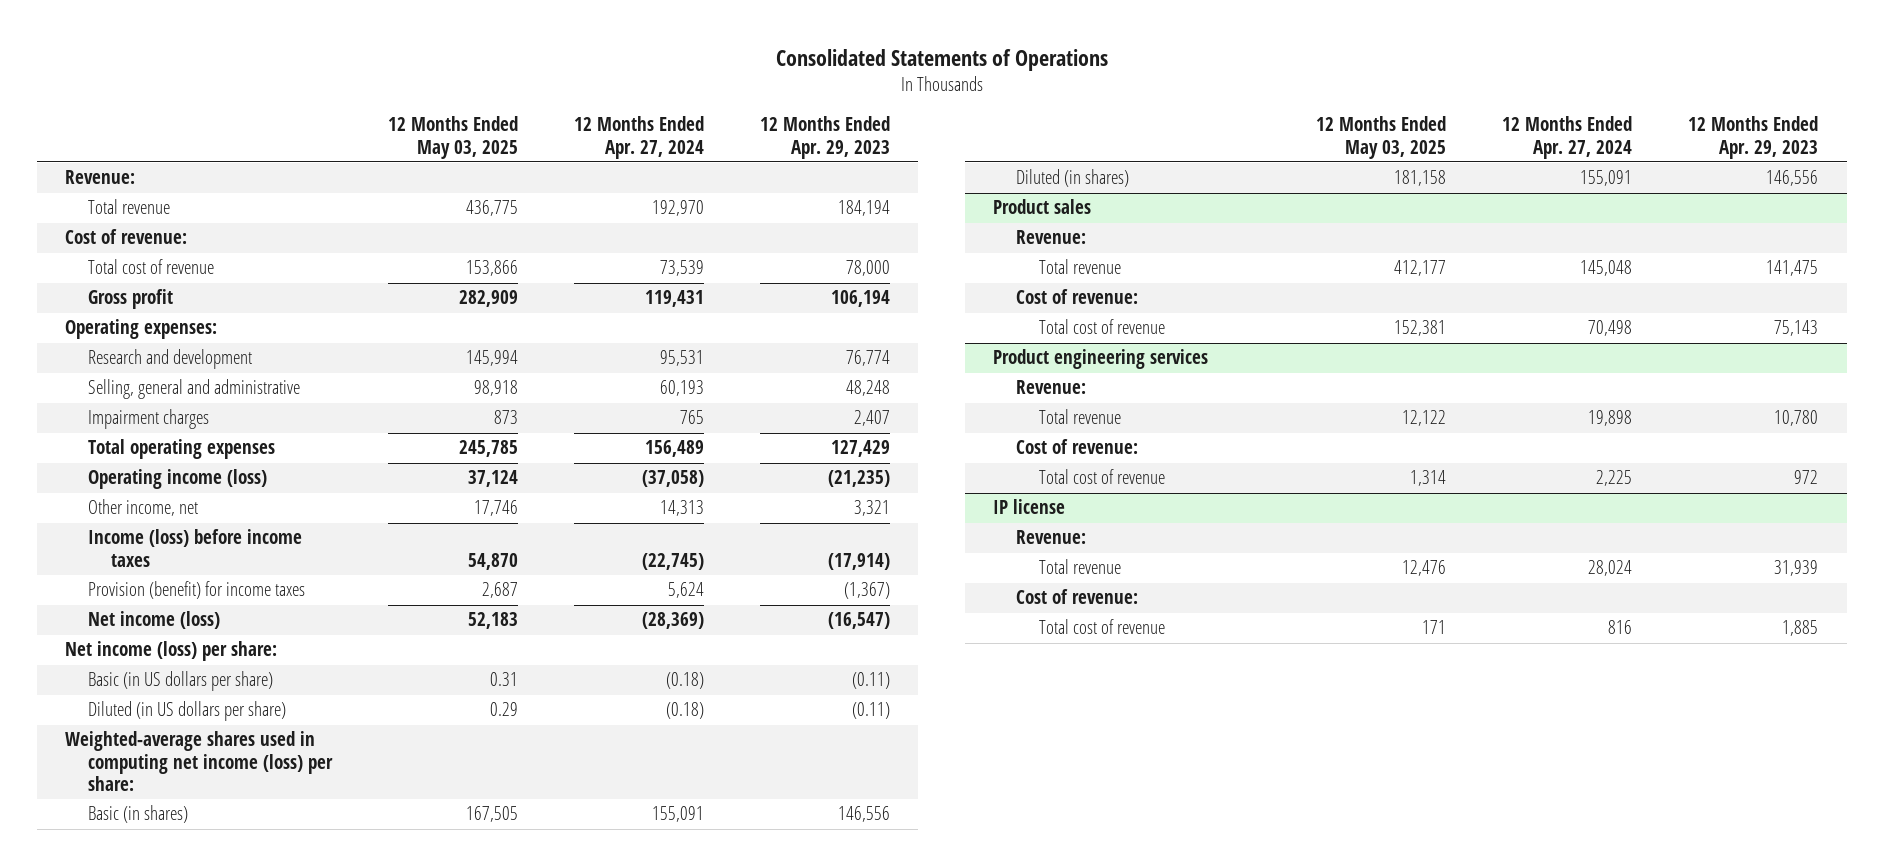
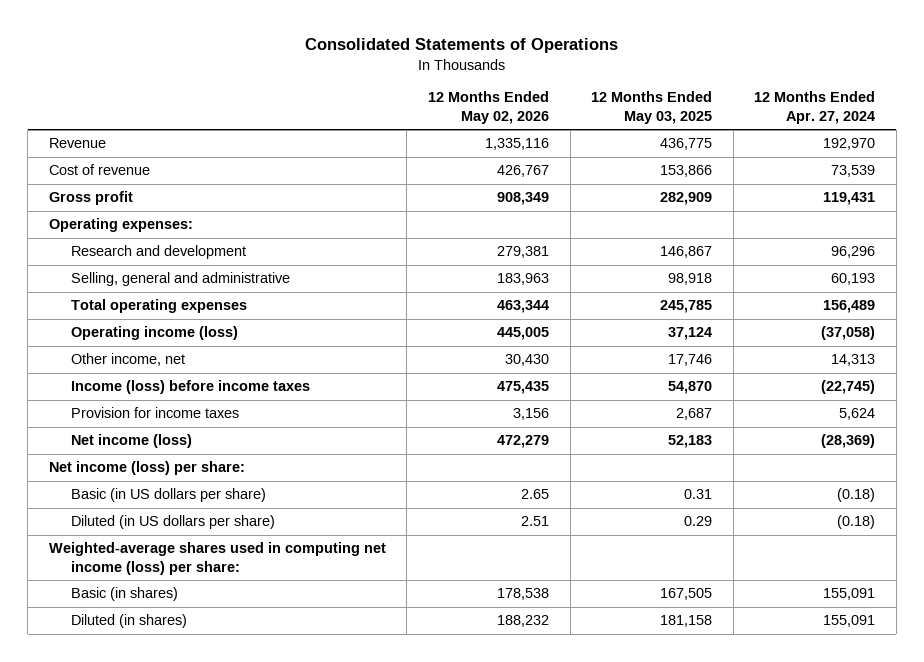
- | 12 Months Ended May 03, 2025 | 12 Months Ended Apr. 27, 2024 | 12 Months Ended Apr. 29, 2023
+ | 12 Months Ended May 02, 2026 | 12 Months Ended May 03, 2025 | 12 Months Ended Apr. 27, 2024
- Revenue:
- Total revenue | 436,775 | 192,970 | 184,194
- Cost of revenue:
- Total cost of revenue | 153,866 | 73,539 | 78,000
+ Revenue | 1,335,116 | 436,775 | 192,970
+ Cost of revenue | 426,767 | 153,866 | 73,539
- Research and development | 145,994 | 95,531 | 76,774
+ Research and development | 279,381 | 146,867 | 96,296
- Impairment charges | 873 | 765 | 2,407
- Provision (benefit) for income taxes | 2,687 | 5,624 | (1,367)
+ Provision for income taxes | 3,156 | 2,687 | 5,624
- Product sales
- Revenue:
- Total revenue | 412,177 | 145,048 | 141,475
- Cost of revenue:
- Total cost of revenue | 152,381 | 70,498 | 75,143
- Product engineering services
- Revenue:
- Total revenue | 12,122 | 19,898 | 10,780
- Cost of revenue:
- Total cost of revenue | 1,314 | 2,225 | 972
- IP license
- Revenue:
- Total revenue | 12,476 | 28,024 | 31,939
- Cost of revenue:
- Total cost of revenue | 171 | 816 | 1,885

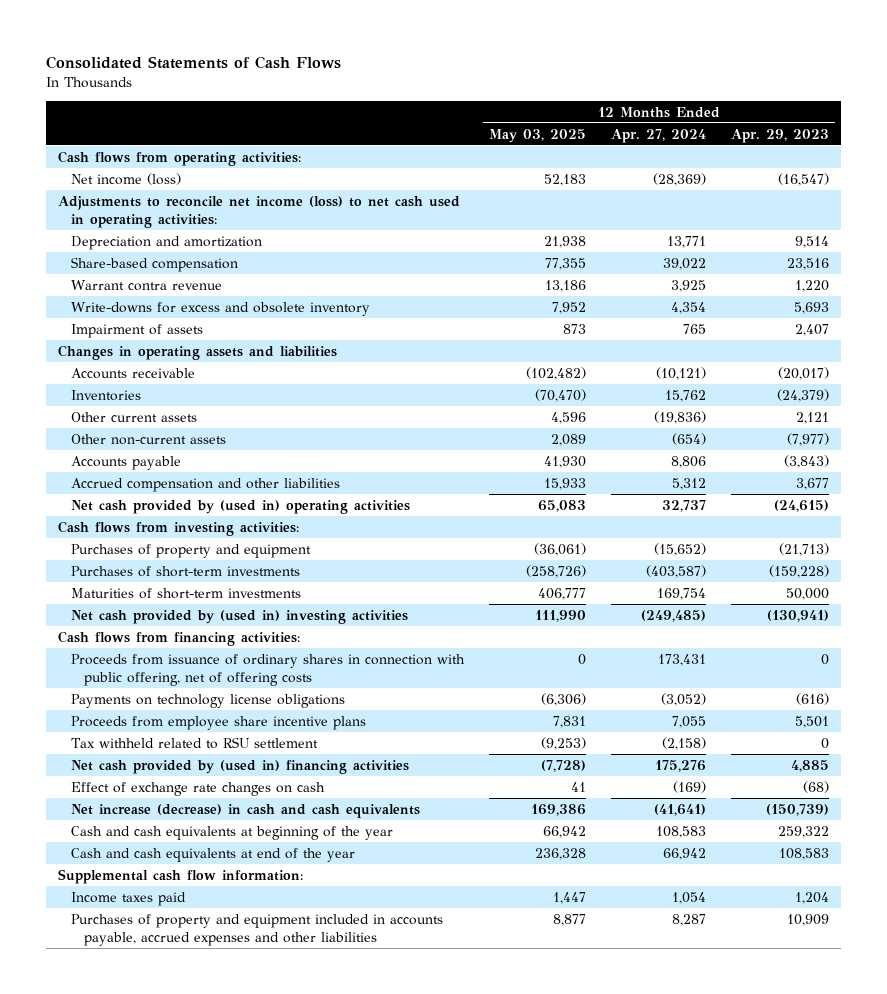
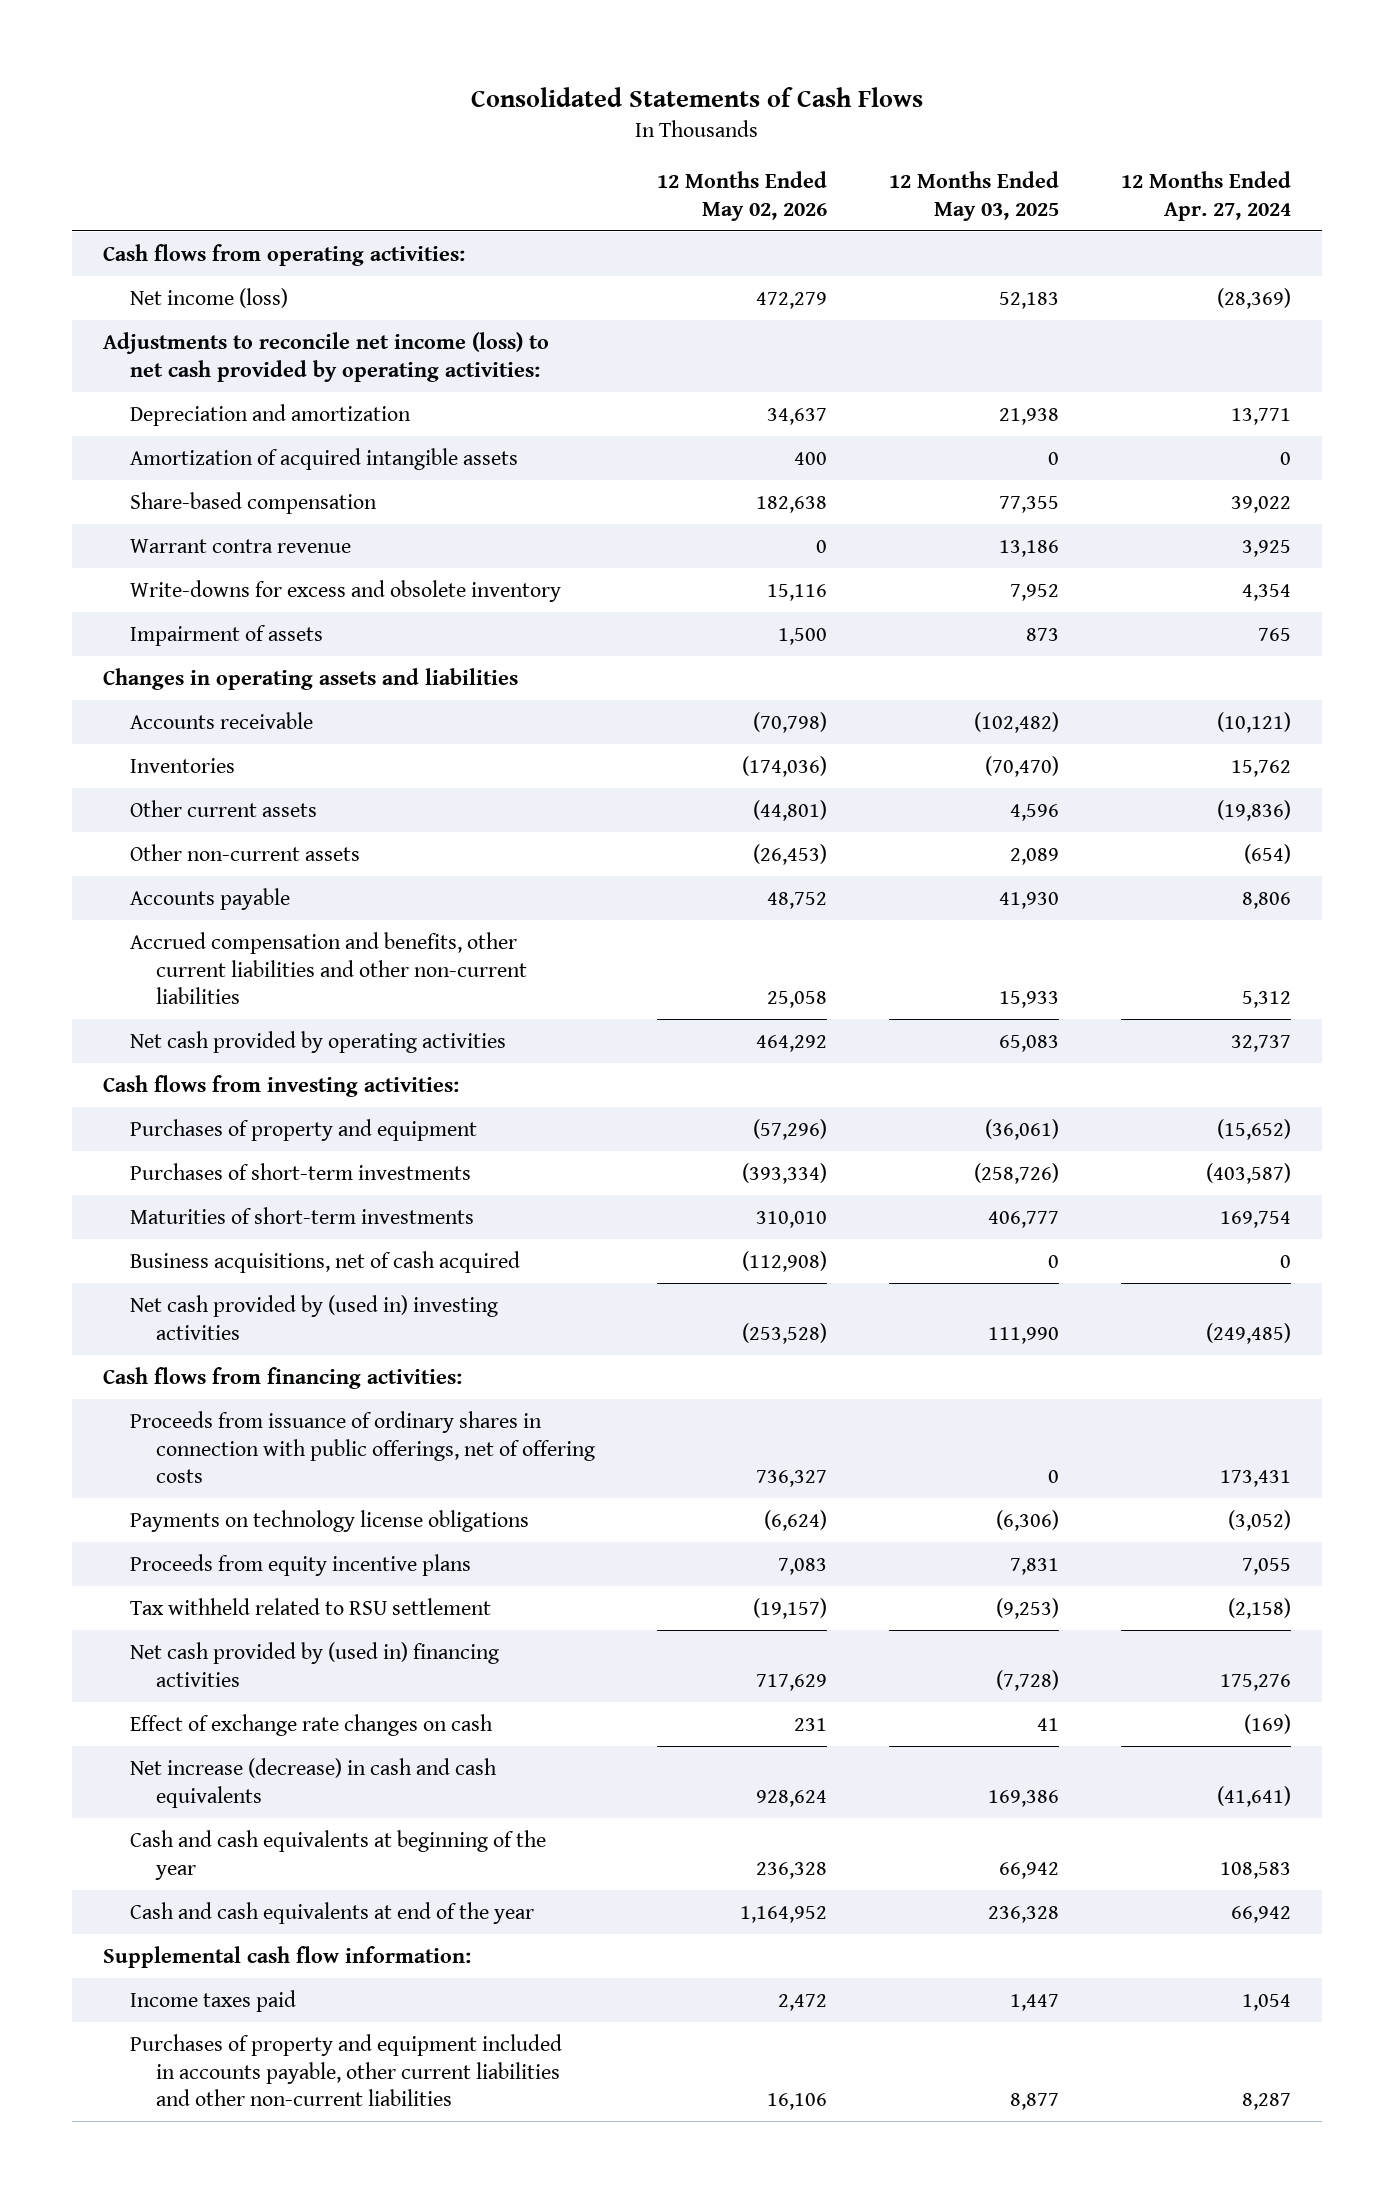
- | 12 Months Ended May 03, 2025 | 12 Months Ended Apr. 27, 2024 | 12 Months Ended Apr. 29, 2023
+ | 12 Months Ended May 02, 2026 | 12 Months Ended May 03, 2025 | 12 Months Ended Apr. 27, 2024
- Adjustments to reconcile net income (loss) to net cash used in operating activities:
+ Adjustments to reconcile net income (loss) to net cash provided by operating activities:
+ Amortization of acquired intangible assets | 400 | 0 | 0
- Accrued compensation and other liabilities | 15,933 | 5,312 | 3,677
- Net cash provided by (used in) operating activities | 65,083 | 32,737 | (24,615)
+ Accrued compensation and benefits, other current liabilities and other non-current liabilities | 25,058 | 15,933 | 5,312
+ Net cash provided by operating activities | 464,292 | 65,083 | 32,737
+ Business acquisitions, net of cash acquired | (112,908) | 0 | 0
- Proceeds from issuance of ordinary shares in connection with public offering, net of offering costs | 0 | 173,431 | 0
+ Proceeds from issuance of ordinary shares in connection with public offerings, net of offering costs | 736,327 | 0 | 173,431
- Proceeds from employee share incentive plans | 7,831 | 7,055 | 5,501
+ Proceeds from equity incentive plans | 7,083 | 7,831 | 7,055
- Purchases of property and equipment included in accounts payable, accrued expenses and other liabilities | 8,877 | 8,287 | 10,909
+ Purchases of property and equipment included in accounts payable, other current liabilities and other non-current liabilities | 16,106 | 8,877 | 8,287

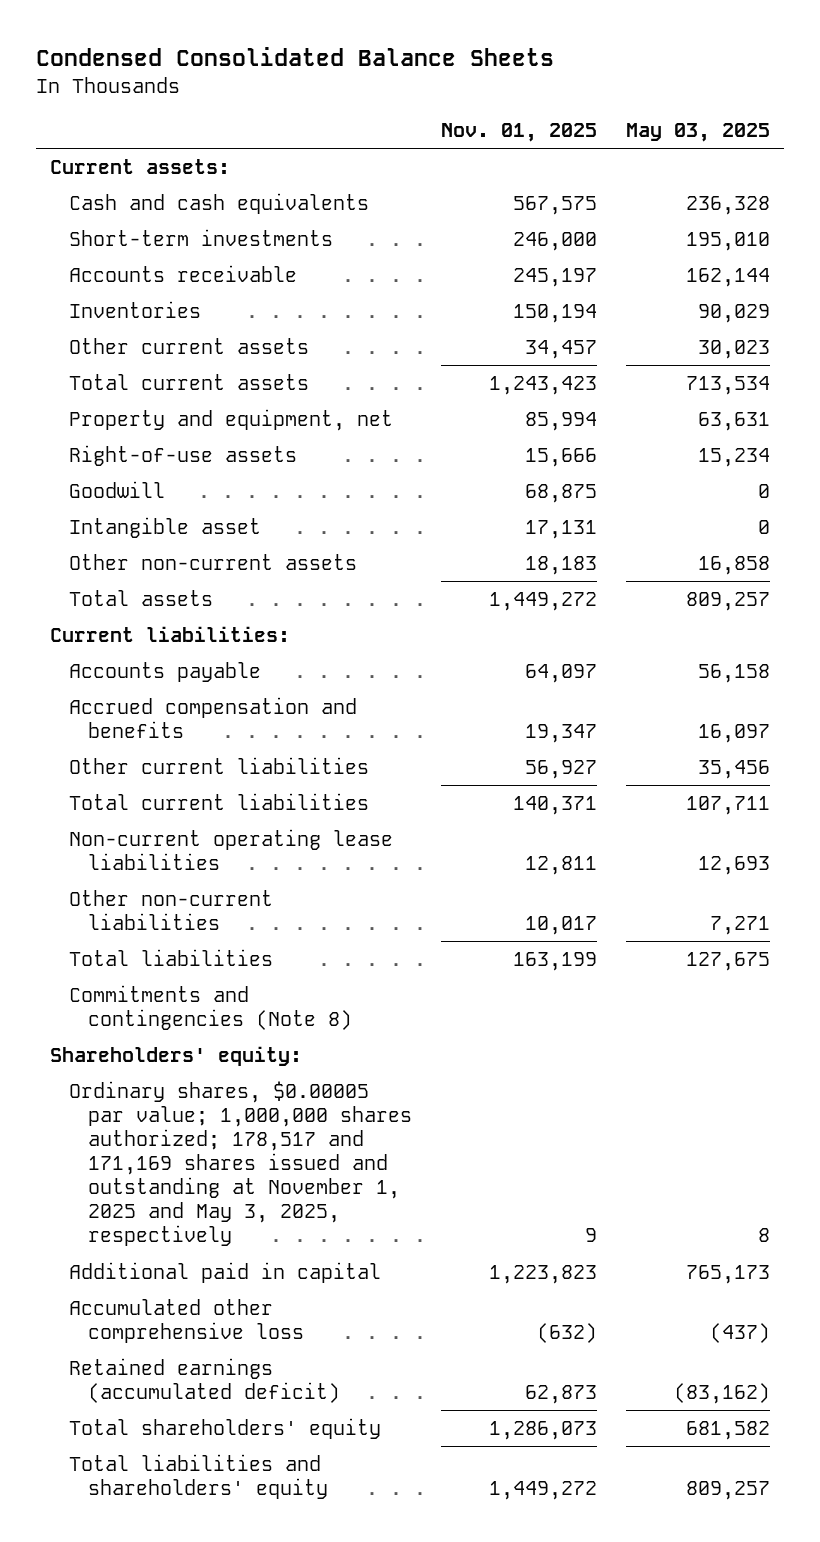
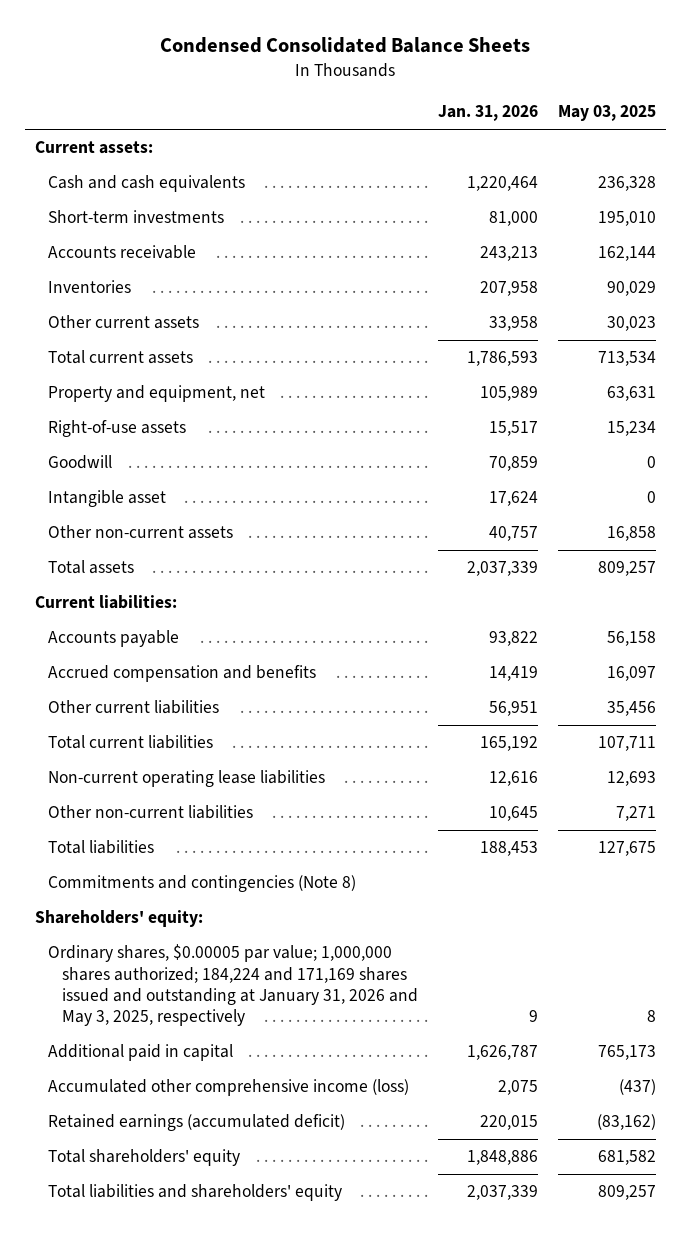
- | Nov. 01, 2025 | May 03, 2025
+ | Jan. 31, 2026 | May 03, 2025
- Ordinary shares, $0.00005 par value; 1,000,000 shares authorized; 178,517 and 171,169 shares issued and outstanding at November 1, 2025 and May 3, 2025, respectively | 9 | 8
+ Ordinary shares, $0.00005 par value; 1,000,000 shares authorized; 184,224 and 171,169 shares issued and outstanding at January 31, 2026 and May 3, 2025, respectively | 9 | 8
- Accumulated other comprehensive loss | (632) | (437)
+ Accumulated other comprehensive income (loss) | 2,075 | (437)

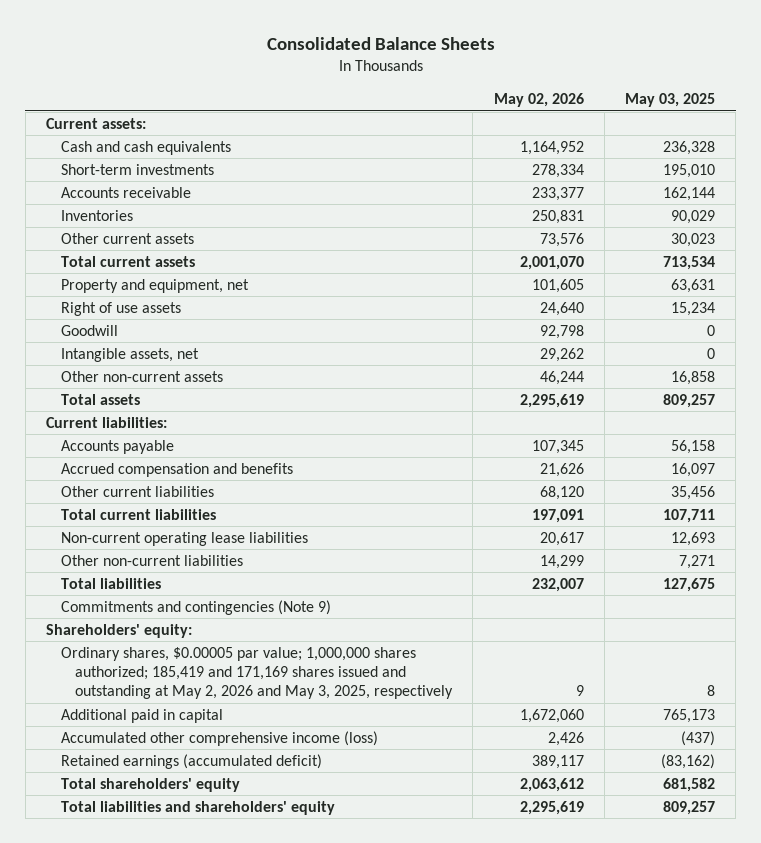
- Condensed Consolidated Balance Sheets
+ Consolidated Balance Sheets
- | Jan. 31, 2026 | May 03, 2025
+ | May 02, 2026 | May 03, 2025
- Right-of-use assets | 15,517 | 15,234
+ Right of use assets | 24,640 | 15,234
- Intangible asset | 17,624 | 0
+ Intangible assets, net | 29,262 | 0
- Commitments and contingencies (Note 8)
+ Commitments and contingencies (Note 9)
- Ordinary shares, $0.00005 par value; 1,000,000 shares authorized; 184,224 and 171,169 shares issued and outstanding at January 31, 2026 and May 3, 2025, respectively | 9 | 8
+ Ordinary shares, $0.00005 par value; 1,000,000 shares authorized; 185,419 and 171,169 shares issued and outstanding at May 2, 2026 and May 3, 2025, respectively | 9 | 8

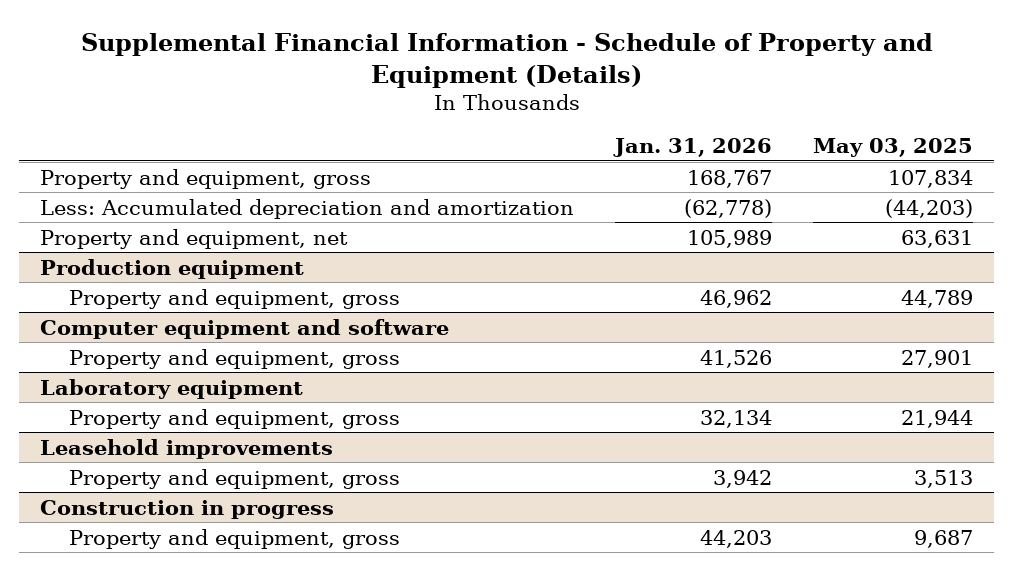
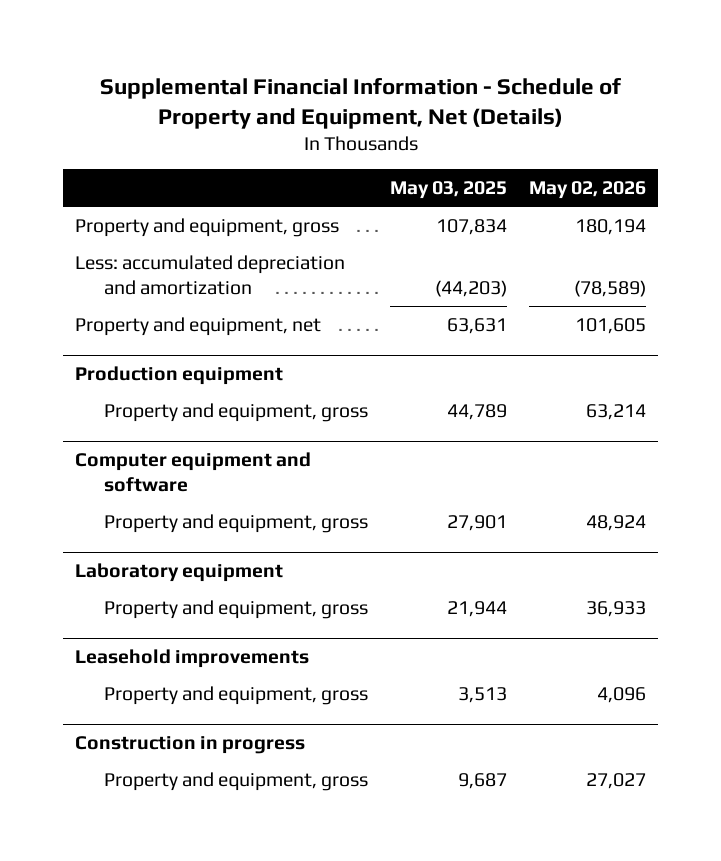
- Supplemental Financial Information - Schedule of Property and Equipment (Details)
+ Supplemental Financial Information - Schedule of Property and Equipment, Net (Details)
- | Jan. 31, 2026 | May 03, 2025
+ | May 03, 2025 | May 02, 2026
- Less: Accumulated depreciation and amortization | (62,778) | (44,203)
+ Less: accumulated depreciation and amortization | (44,203) | (78,589)

